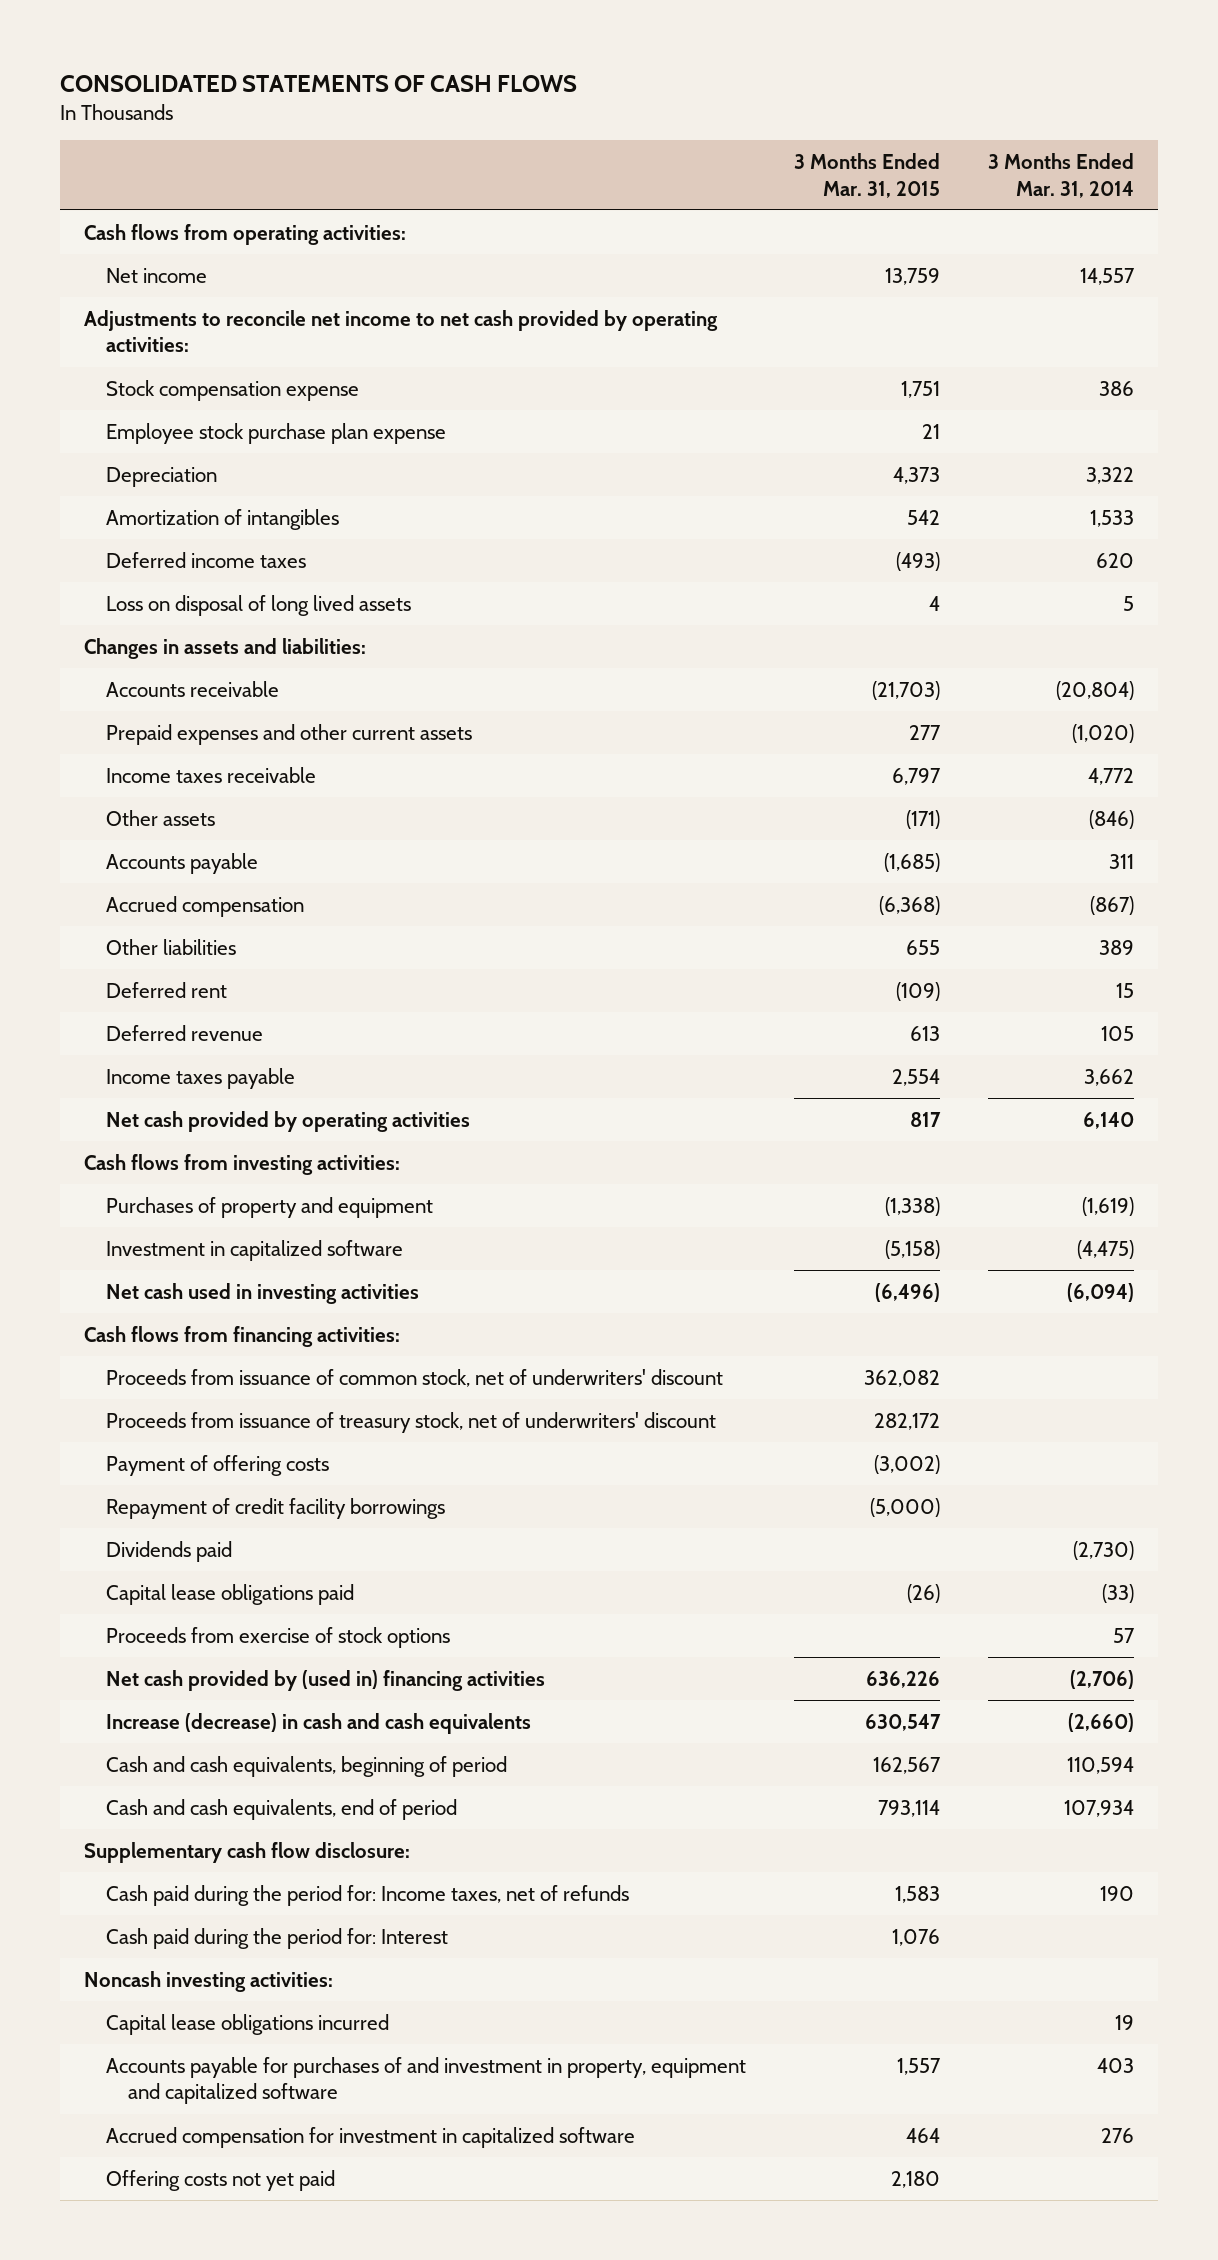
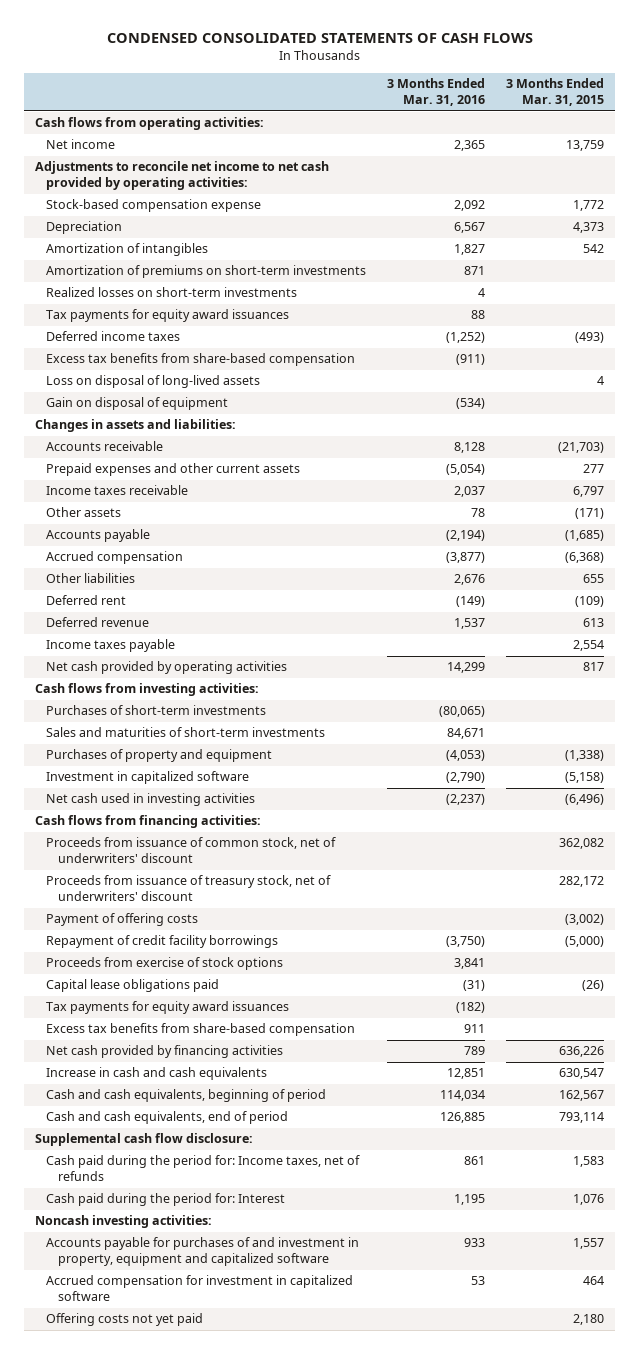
- CONSOLIDATED STATEMENTS OF CASH FLOWS
+ CONDENSED CONSOLIDATED STATEMENTS OF CASH FLOWS
- | 3 Months Ended Mar. 31, 2015 | 3 Months Ended Mar. 31, 2014
+ | 3 Months Ended Mar. 31, 2016 | 3 Months Ended Mar. 31, 2015
- Stock compensation expense | 1,751 | 386
- Employee stock purchase plan expense | 21 |
+ Stock-based compensation expense | 2,092 | 1,772
+ Amortization of premiums on short-term investments | 871 |
+ Realized losses on short-term investments | 4 |
+ Tax payments for equity award issuances | 88 |
- Loss on disposal of long lived assets | 4 | 5
+ Excess tax benefits from share-based compensation | (911) |
+ Loss on disposal of long-lived assets | | 4
+ Gain on disposal of equipment | (534) |
+ Purchases of short-term investments | (80,065) |
+ Sales and maturities of short-term investments | 84,671 |
- Dividends paid | | (2,730)
- Net cash provided by (used in) financing activities | 636,226 | (2,706)
- Increase (decrease) in cash and cash equivalents | 630,547 | (2,660)
moved down: Capital lease obligations paid | (31) | (26)
+ Tax payments for equity award issuances | (182) |
+ Excess tax benefits from share-based compensation | 911 |
+ Net cash provided by financing activities | 789 | 636,226
+ Increase in cash and cash equivalents | 12,851 | 630,547
- Supplementary cash flow disclosure:
+ Supplemental cash flow disclosure:
- Capital lease obligations incurred | | 19

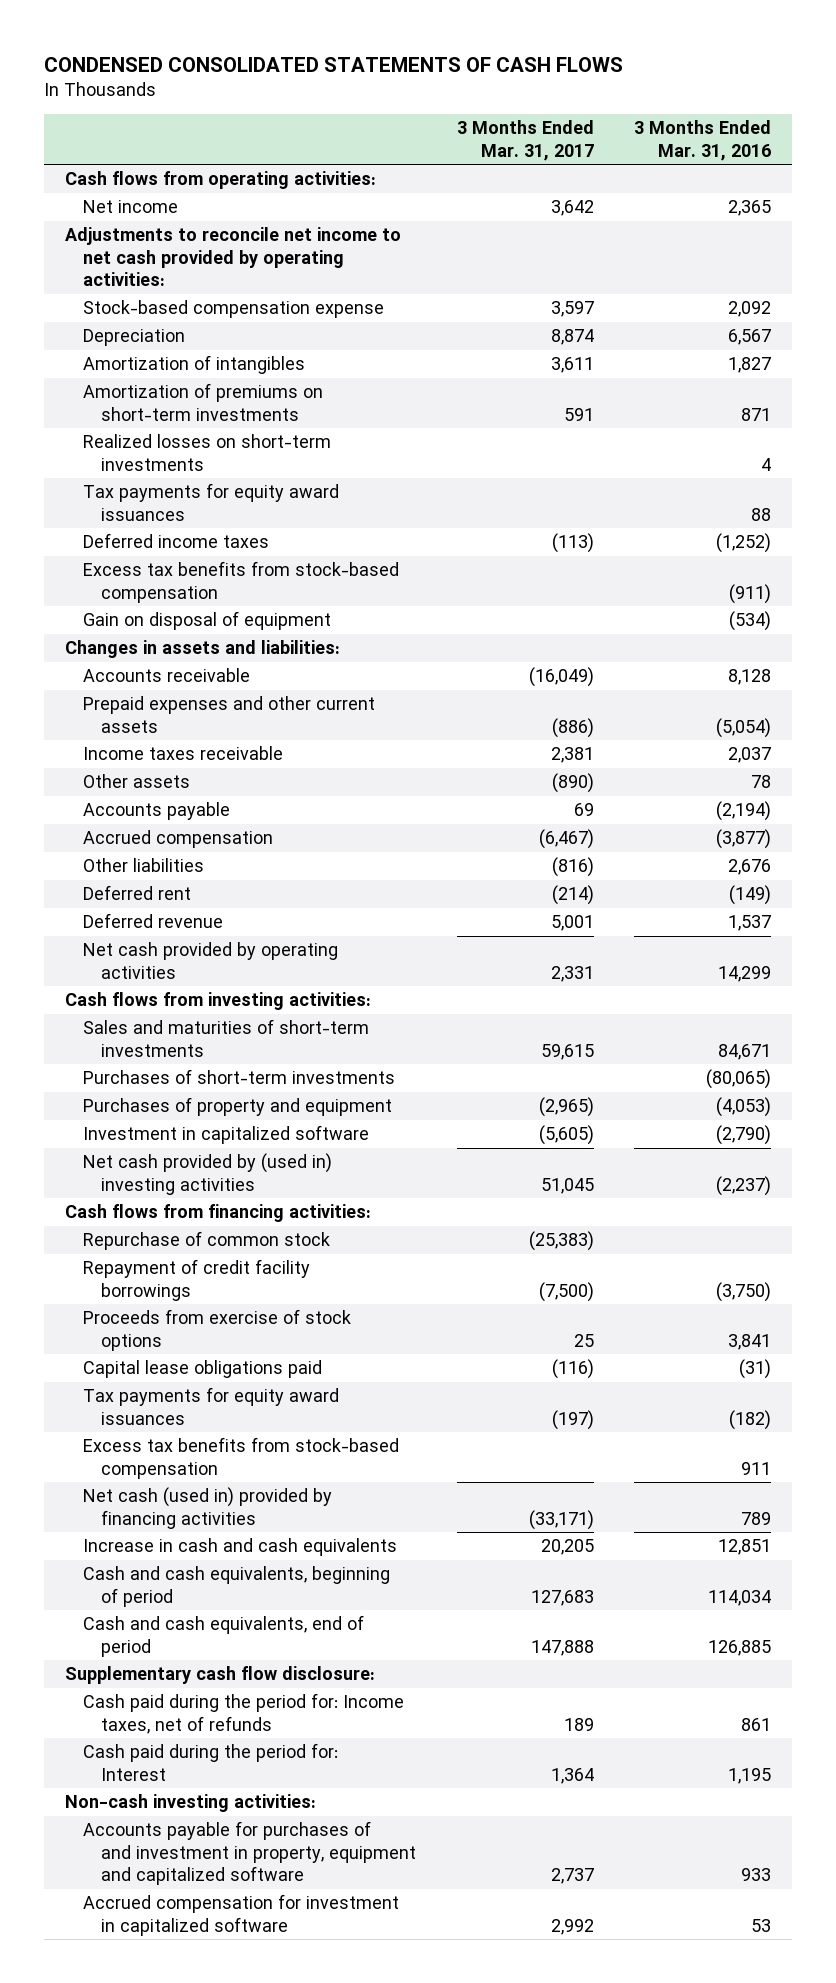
- | 3 Months Ended Mar. 31, 2016 | 3 Months Ended Mar. 31, 2015
+ | 3 Months Ended Mar. 31, 2017 | 3 Months Ended Mar. 31, 2016
- Excess tax benefits from share-based compensation | (911) |
- Loss on disposal of long-lived assets | | 4
+ Excess tax benefits from stock-based compensation | | (911)
- Income taxes payable | | 2,554
moved down: Purchases of short-term investments | | (80,065)
- Net cash used in investing activities | (2,237) | (6,496)
+ Net cash provided by (used in) investing activities | 51,045 | (2,237)
- Proceeds from issuance of common stock, net of underwriters' discount | | 362,082
- Proceeds from issuance of treasury stock, net of underwriters' discount | | 282,172
- Payment of offering costs | | (3,002)
+ Repurchase of common stock | (25,383) |
- Excess tax benefits from share-based compensation | 911 |
- Net cash provided by financing activities | 789 | 636,226
+ Excess tax benefits from stock-based compensation | | 911
+ Net cash (used in) provided by financing activities | (33,171) | 789
- Supplemental cash flow disclosure:
+ Supplementary cash flow disclosure:
- Noncash investing activities:
+ Non-cash investing activities:
- Offering costs not yet paid | | 2,180

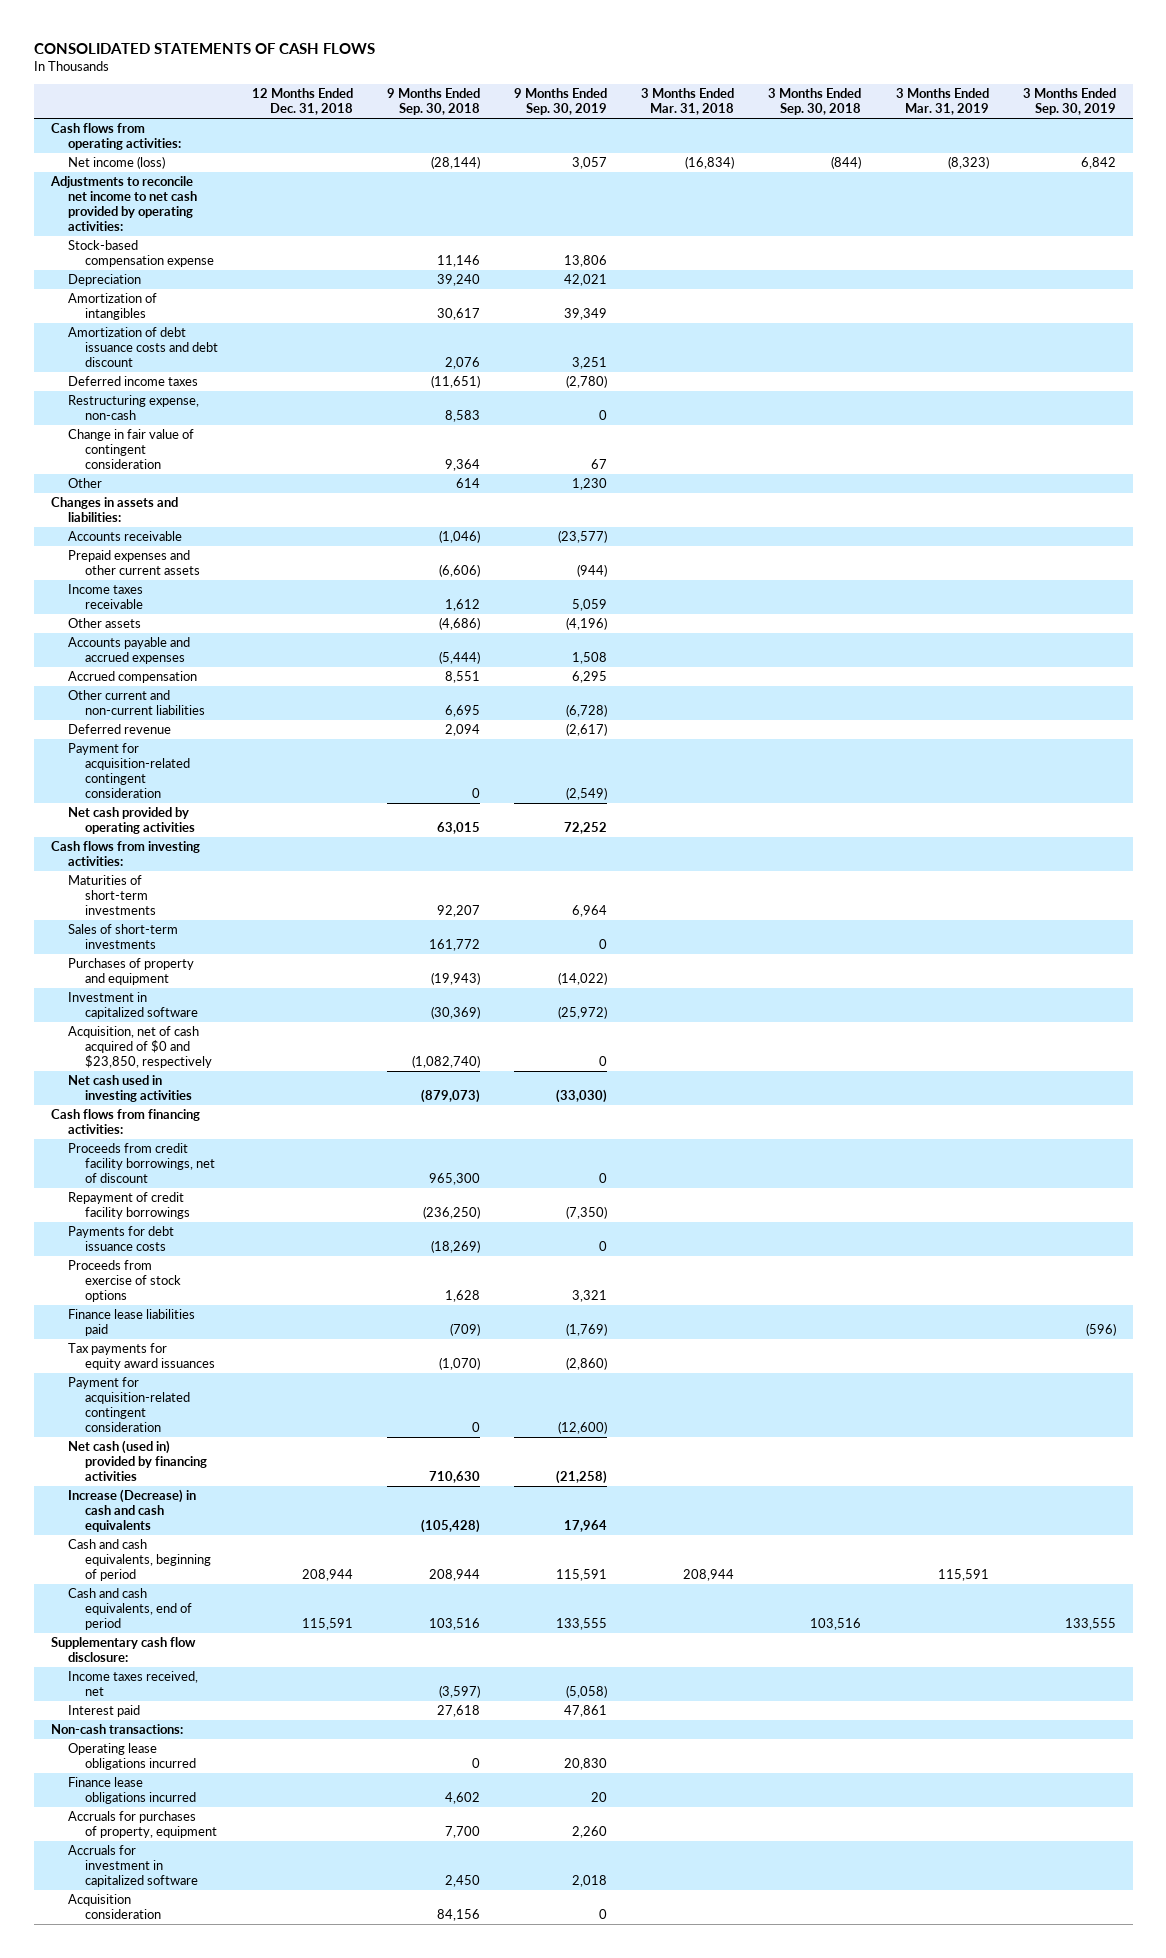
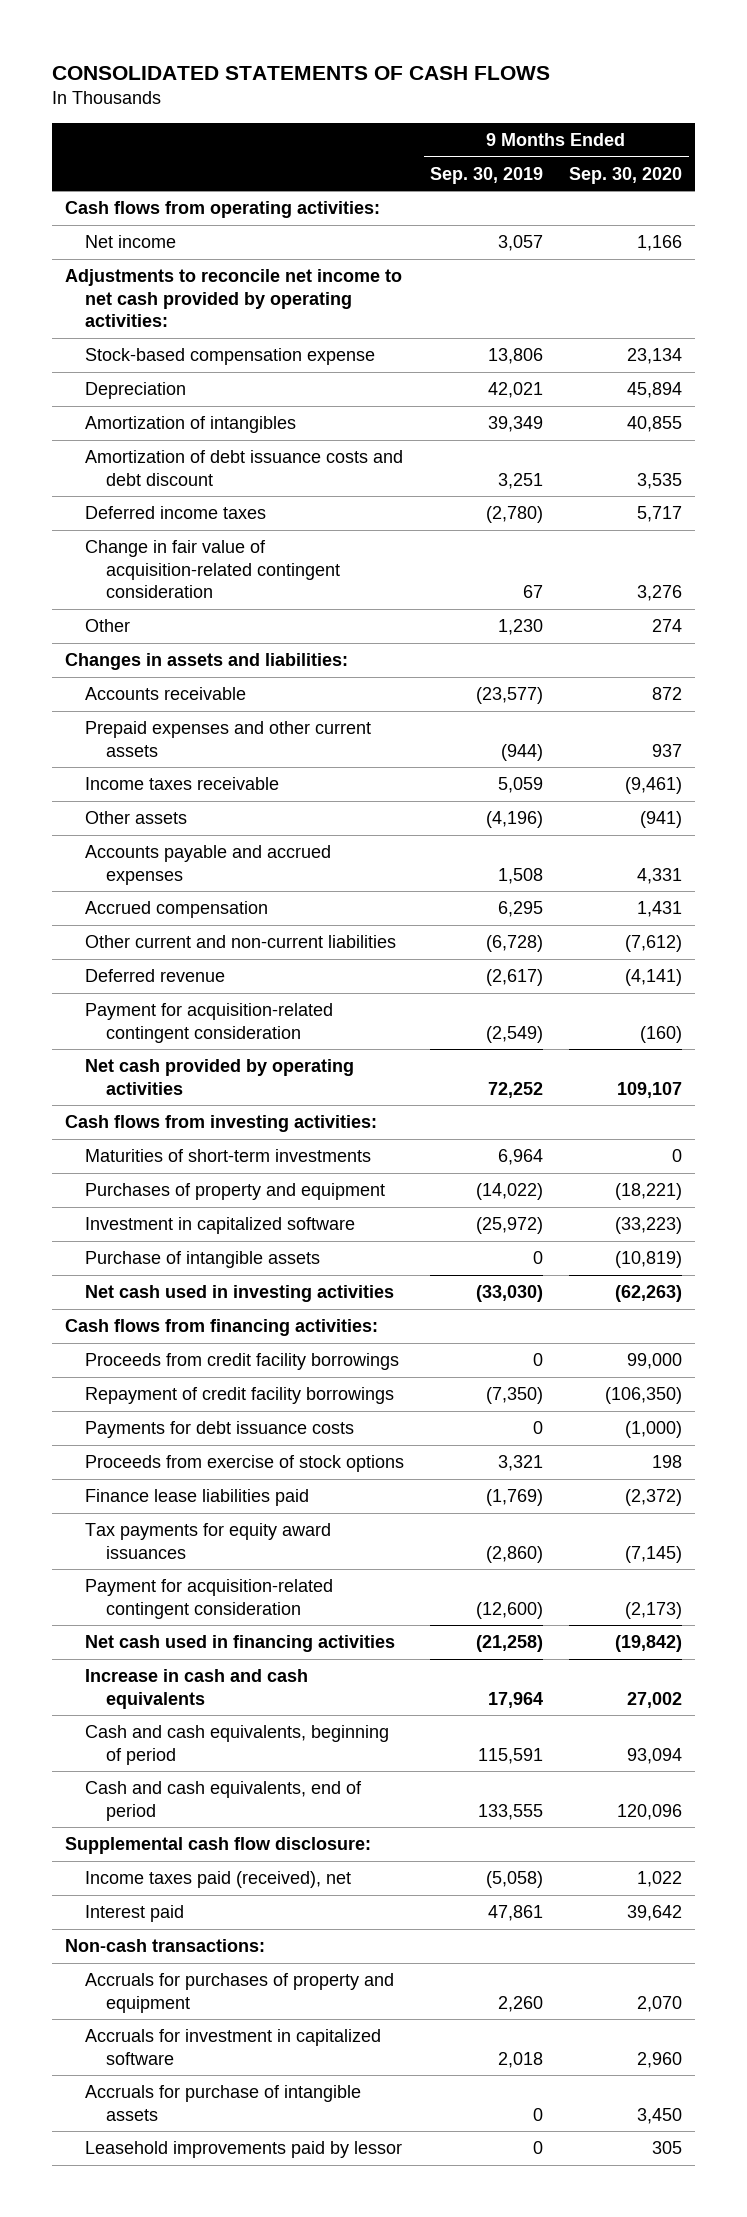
- | 12 Months Ended Dec. 31, 2018 | 9 Months Ended Sep. 30, 2018 | 9 Months Ended Sep. 30, 2019 | 3 Months Ended Mar. 31, 2018 | 3 Months Ended Sep. 30, 2018 | 3 Months Ended Mar. 31, 2019 | 3 Months Ended Sep. 30, 2019
+ | 9 Months Ended Sep. 30, 2019 | 9 Months Ended Sep. 30, 2020
- Net income (loss) | | (28,144) | 3,057 | (16,834) | (844) | (8,323) | 6,842
+ Net income | 3,057 | 1,166
- Restructuring expense, non-cash | | 8,583 | 0 | | | |
- Change in fair value of contingent consideration | | 9,364 | 67 | | | |
+ Change in fair value of acquisition-related contingent consideration | 67 | 3,276
- Sales of short-term investments | | 161,772 | 0 | | | |
- Acquisition, net of cash acquired of $0 and $23,850, respectively | | (1,082,740) | 0 | | | |
+ Purchase of intangible assets | 0 | (10,819)
- Proceeds from credit facility borrowings, net of discount | | 965,300 | 0 | | | |
+ Proceeds from credit facility borrowings | 0 | 99,000
- Net cash (used in) provided by financing activities | | 710,630 | (21,258) | | | |
- Increase (Decrease) in cash and cash equivalents | | (105,428) | 17,964 | | | |
+ Net cash used in financing activities | (21,258) | (19,842)
+ Increase in cash and cash equivalents | 17,964 | 27,002
- Supplementary cash flow disclosure:
- Income taxes received, net | | (3,597) | (5,058) | | | |
+ Supplemental cash flow disclosure:
+ Income taxes paid (received), net | (5,058) | 1,022
- Operating lease obligations incurred | | 0 | 20,830 | | | |
- Finance lease obligations incurred | | 4,602 | 20 | | | |
- Accruals for purchases of property, equipment | | 7,700 | 2,260 | | | |
+ Accruals for purchases of property and equipment | 2,260 | 2,070
- Acquisition consideration | | 84,156 | 0 | | | |
+ Accruals for purchase of intangible assets | 0 | 3,450
+ Leasehold improvements paid by lessor | 0 | 305

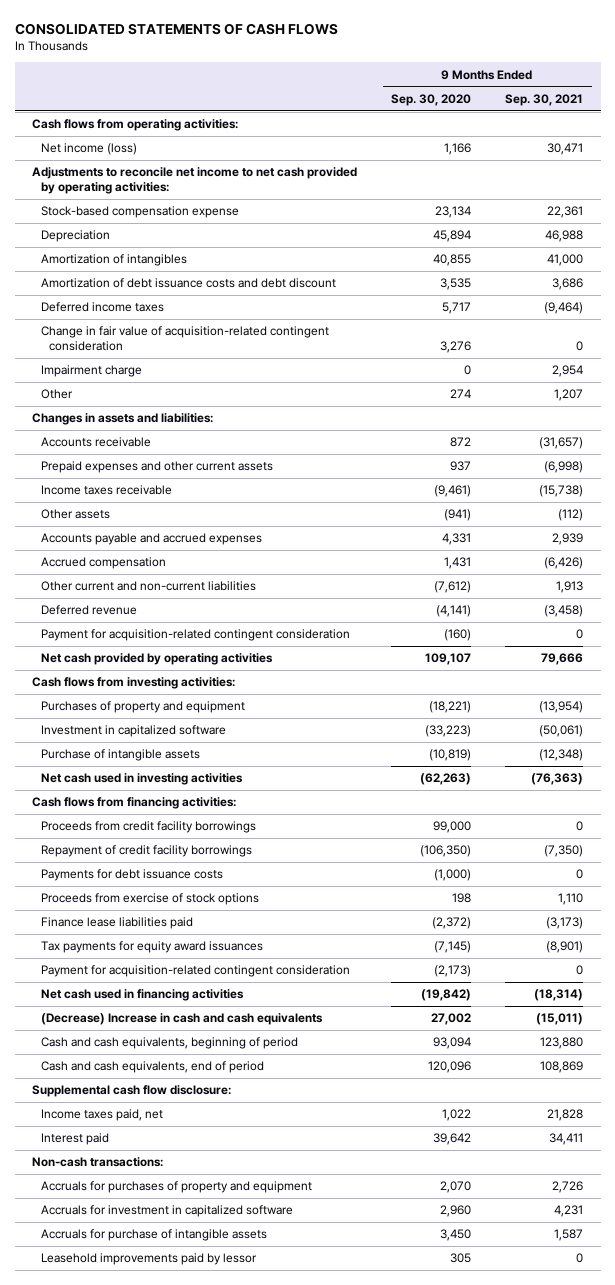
- | 9 Months Ended Sep. 30, 2019 | 9 Months Ended Sep. 30, 2020
+ | 9 Months Ended Sep. 30, 2020 | 9 Months Ended Sep. 30, 2021
- Net income | 3,057 | 1,166
+ Net income (loss) | 1,166 | 30,471
+ Impairment charge | 0 | 2,954
- Maturities of short-term investments | 6,964 | 0
- Increase in cash and cash equivalents | 17,964 | 27,002
+ (Decrease) Increase in cash and cash equivalents | 27,002 | (15,011)
- Income taxes paid (received), net | (5,058) | 1,022
+ Income taxes paid, net | 1,022 | 21,828

